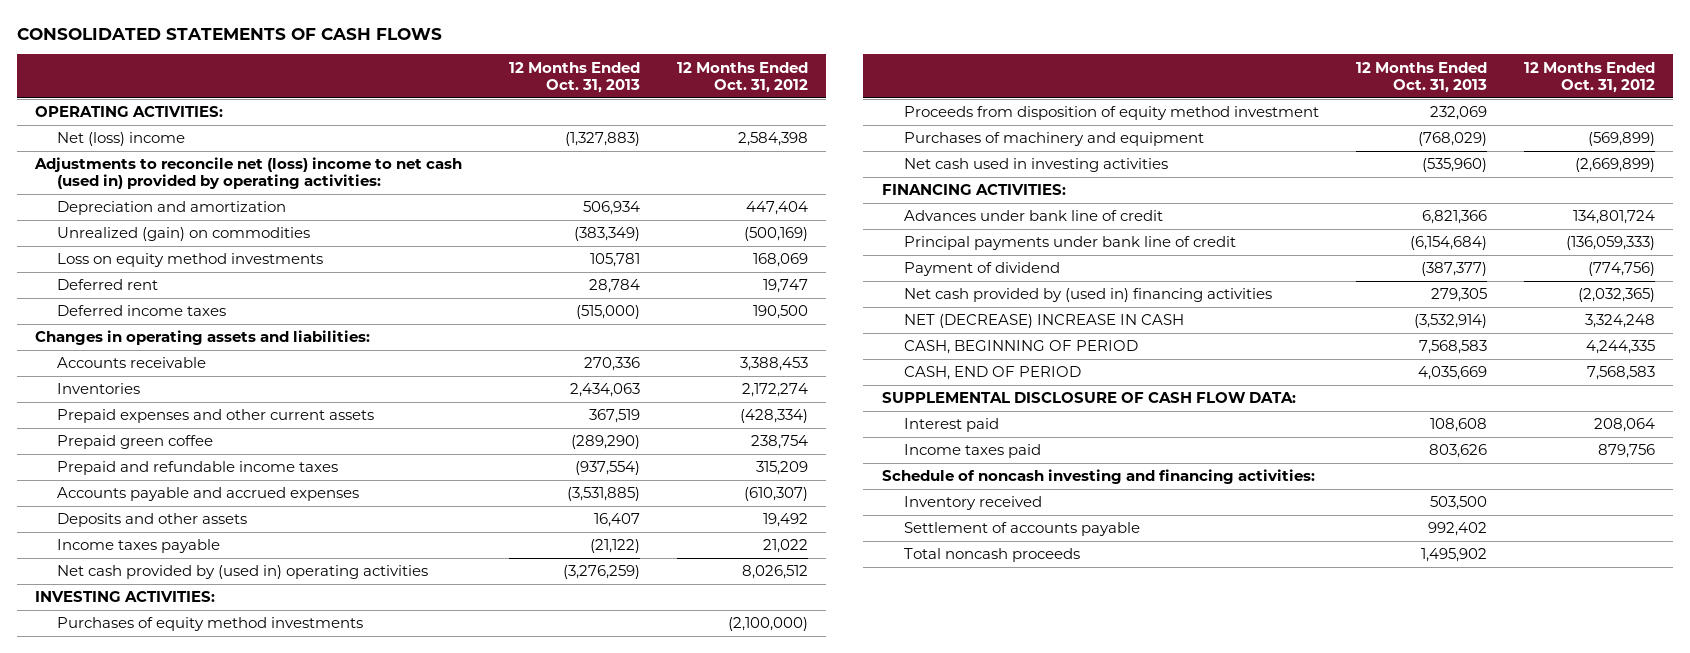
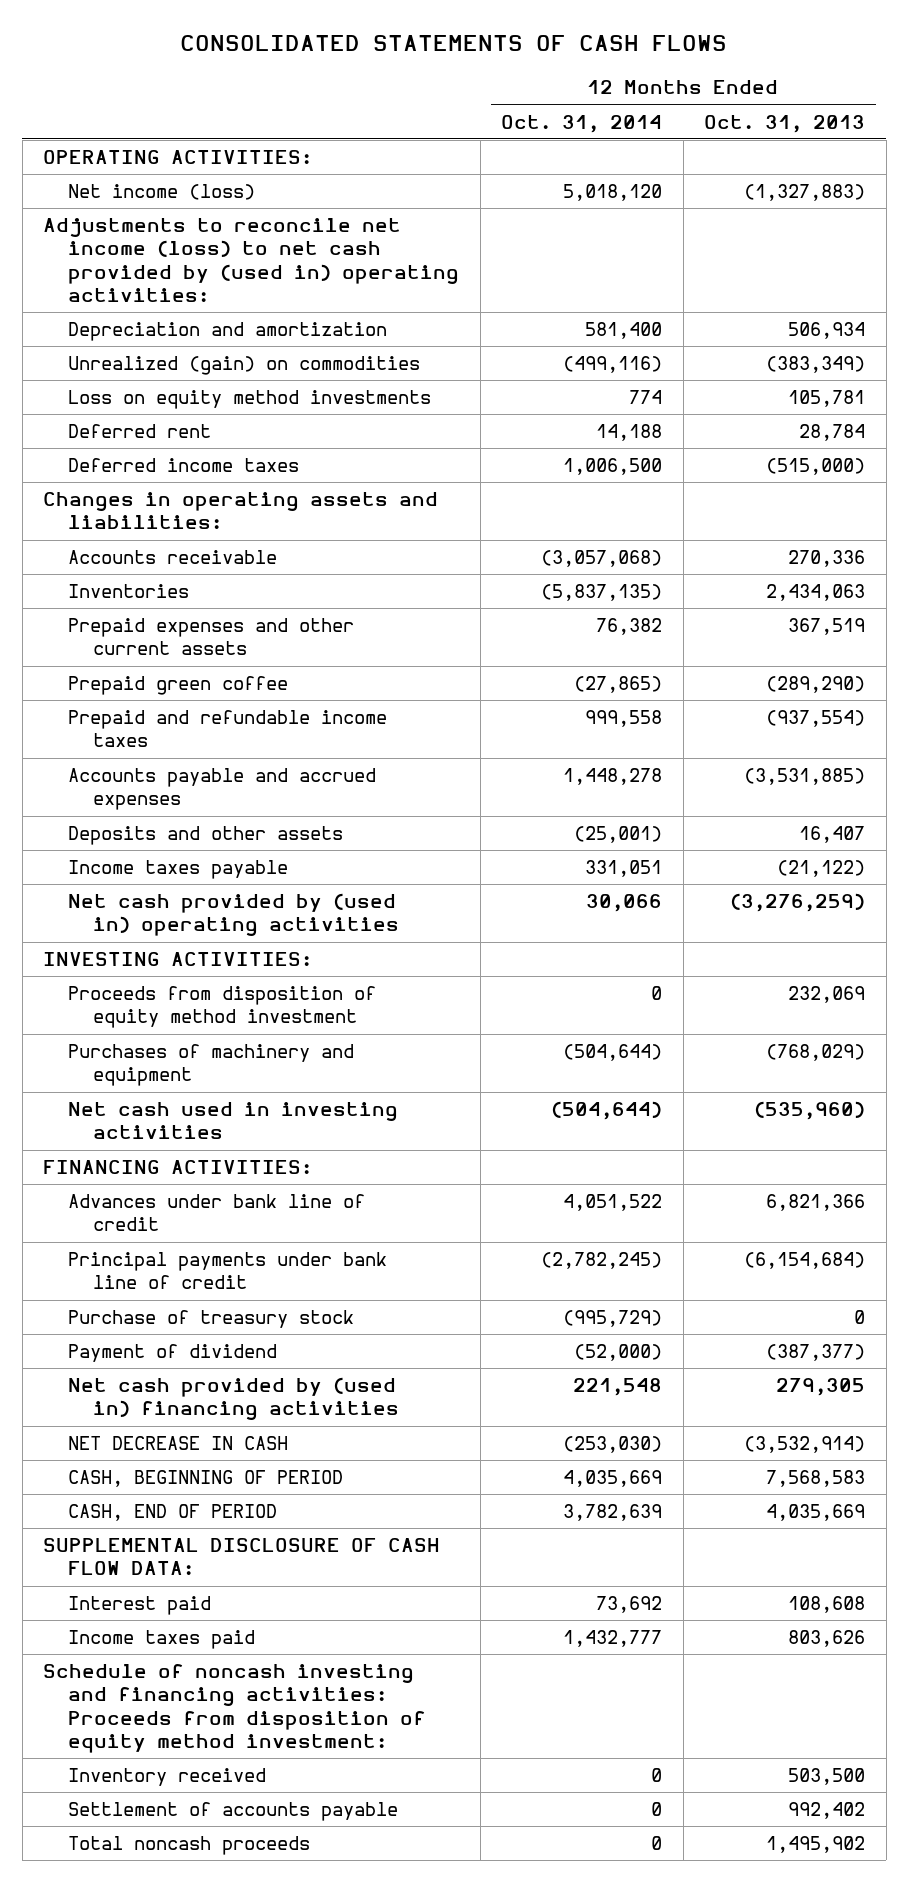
- | 12 Months Ended Oct. 31, 2013 | 12 Months Ended Oct. 31, 2012
+ | 12 Months Ended Oct. 31, 2014 | 12 Months Ended Oct. 31, 2013
- Net (loss) income | (1,327,883) | 2,584,398
- Adjustments to reconcile net (loss) income to net cash (used in) provided by operating activities:
+ Net income (loss) | 5,018,120 | (1,327,883)
+ Adjustments to reconcile net income (loss) to net cash provided by (used in) operating activities:
- Purchases of equity method investments | | (2,100,000)
+ Purchase of treasury stock | (995,729) | 0
- NET (DECREASE) INCREASE IN CASH | (3,532,914) | 3,324,248
+ NET DECREASE IN CASH | (253,030) | (3,532,914)
- Schedule of noncash investing and financing activities:
+ Schedule of noncash investing and financing activities: Proceeds from disposition of equity method investment:

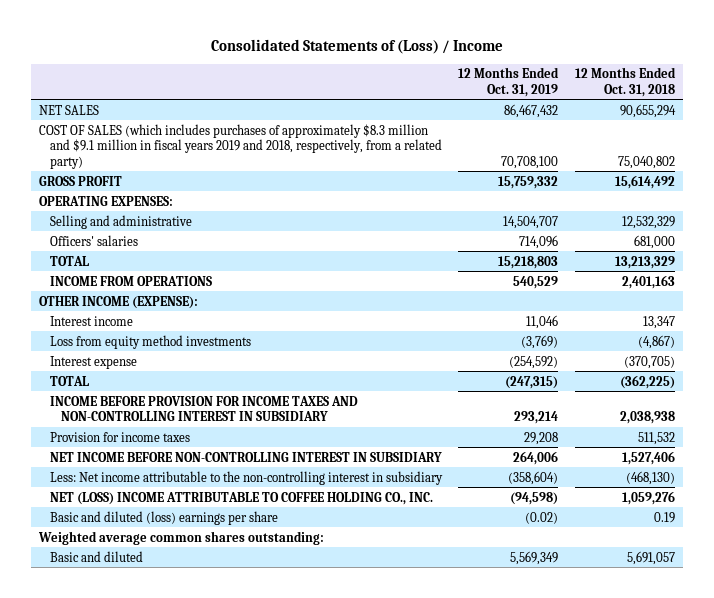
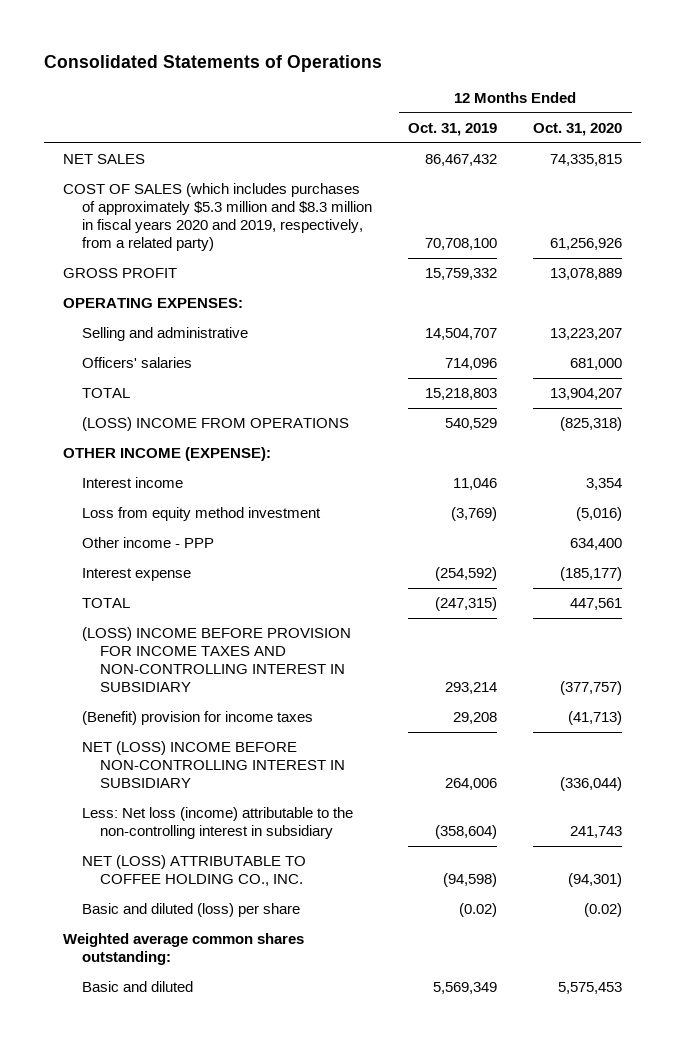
- Consolidated Statements of (Loss) / Income
+ Consolidated Statements of Operations
- | 12 Months Ended Oct. 31, 2019 | 12 Months Ended Oct. 31, 2018
+ | 12 Months Ended Oct. 31, 2019 | 12 Months Ended Oct. 31, 2020
- COST OF SALES (which includes purchases of approximately $8.3 million and $9.1 million in fiscal years 2019 and 2018, respectively, from a related party) | 70,708,100 | 75,040,802
+ COST OF SALES (which includes purchases of approximately $5.3 million and $8.3 million in fiscal years 2020 and 2019, respectively, from a related party) | 70,708,100 | 61,256,926
- INCOME FROM OPERATIONS | 540,529 | 2,401,163
+ (LOSS) INCOME FROM OPERATIONS | 540,529 | (825,318)
- Loss from equity method investments | (3,769) | (4,867)
+ Loss from equity method investment | (3,769) | (5,016)
+ Other income - PPP | | 634,400
- INCOME BEFORE PROVISION FOR INCOME TAXES AND NON-CONTROLLING INTEREST IN SUBSIDIARY | 293,214 | 2,038,938
- Provision for income taxes | 29,208 | 511,532
- NET INCOME BEFORE NON-CONTROLLING INTEREST IN SUBSIDIARY | 264,006 | 1,527,406
- Less: Net income attributable to the non-controlling interest in subsidiary | (358,604) | (468,130)
- NET (LOSS) INCOME ATTRIBUTABLE TO COFFEE HOLDING CO., INC. | (94,598) | 1,059,276
- Basic and diluted (loss) earnings per share | (0.02) | 0.19
+ (LOSS) INCOME BEFORE PROVISION FOR INCOME TAXES AND NON-CONTROLLING INTEREST IN SUBSIDIARY | 293,214 | (377,757)
+ (Benefit) provision for income taxes | 29,208 | (41,713)
+ NET (LOSS) INCOME BEFORE NON-CONTROLLING INTEREST IN SUBSIDIARY | 264,006 | (336,044)
+ Less: Net loss (income) attributable to the non-controlling interest in subsidiary | (358,604) | 241,743
+ NET (LOSS) ATTRIBUTABLE TO COFFEE HOLDING CO., INC. | (94,598) | (94,301)
+ Basic and diluted (loss) per share | (0.02) | (0.02)

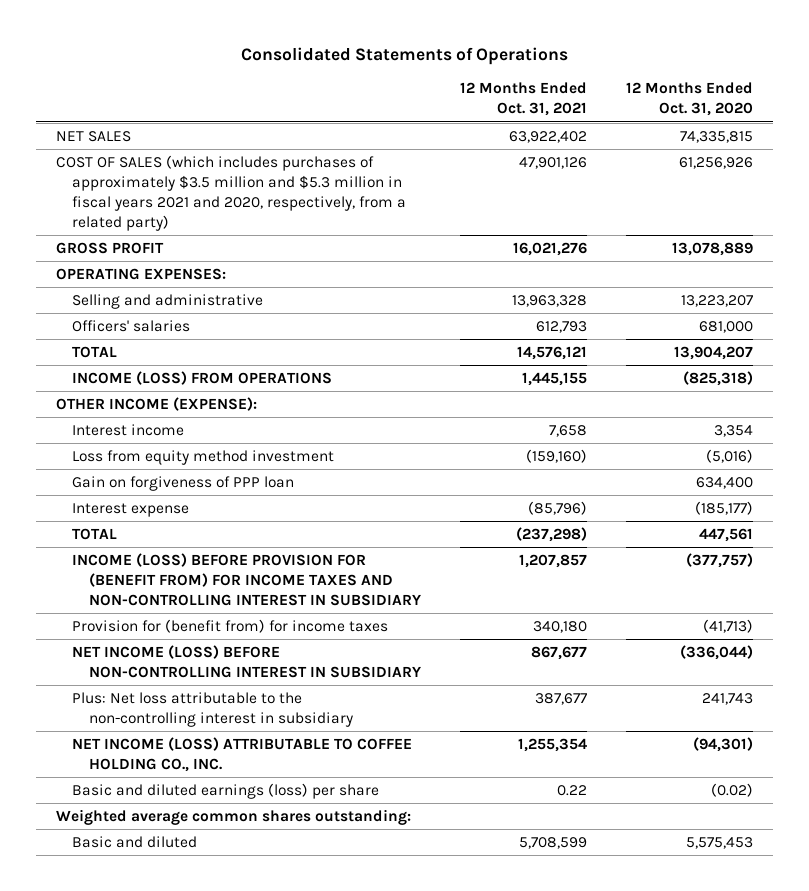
- | 12 Months Ended Oct. 31, 2019 | 12 Months Ended Oct. 31, 2020
+ | 12 Months Ended Oct. 31, 2021 | 12 Months Ended Oct. 31, 2020
- COST OF SALES (which includes purchases of approximately $5.3 million and $8.3 million in fiscal years 2020 and 2019, respectively, from a related party) | 70,708,100 | 61,256,926
+ COST OF SALES (which includes purchases of approximately $3.5 million and $5.3 million in fiscal years 2021 and 2020, respectively, from a related party) | 47,901,126 | 61,256,926
- (LOSS) INCOME FROM OPERATIONS | 540,529 | (825,318)
+ INCOME (LOSS) FROM OPERATIONS | 1,445,155 | (825,318)
- Other income - PPP | | 634,400
+ Gain on forgiveness of PPP loan | | 634,400
- (LOSS) INCOME BEFORE PROVISION FOR INCOME TAXES AND NON-CONTROLLING INTEREST IN SUBSIDIARY | 293,214 | (377,757)
- (Benefit) provision for income taxes | 29,208 | (41,713)
- NET (LOSS) INCOME BEFORE NON-CONTROLLING INTEREST IN SUBSIDIARY | 264,006 | (336,044)
- Less: Net loss (income) attributable to the non-controlling interest in subsidiary | (358,604) | 241,743
- NET (LOSS) ATTRIBUTABLE TO COFFEE HOLDING CO., INC. | (94,598) | (94,301)
- Basic and diluted (loss) per share | (0.02) | (0.02)
+ INCOME (LOSS) BEFORE PROVISION FOR (BENEFIT FROM) FOR INCOME TAXES AND NON-CONTROLLING INTEREST IN SUBSIDIARY | 1,207,857 | (377,757)
+ Provision for (benefit from) for income taxes | 340,180 | (41,713)
+ NET INCOME (LOSS) BEFORE NON-CONTROLLING INTEREST IN SUBSIDIARY | 867,677 | (336,044)
+ Plus: Net loss attributable to the non-controlling interest in subsidiary | 387,677 | 241,743
+ NET INCOME (LOSS) ATTRIBUTABLE TO COFFEE HOLDING CO., INC. | 1,255,354 | (94,301)
+ Basic and diluted earnings (loss) per share | 0.22 | (0.02)

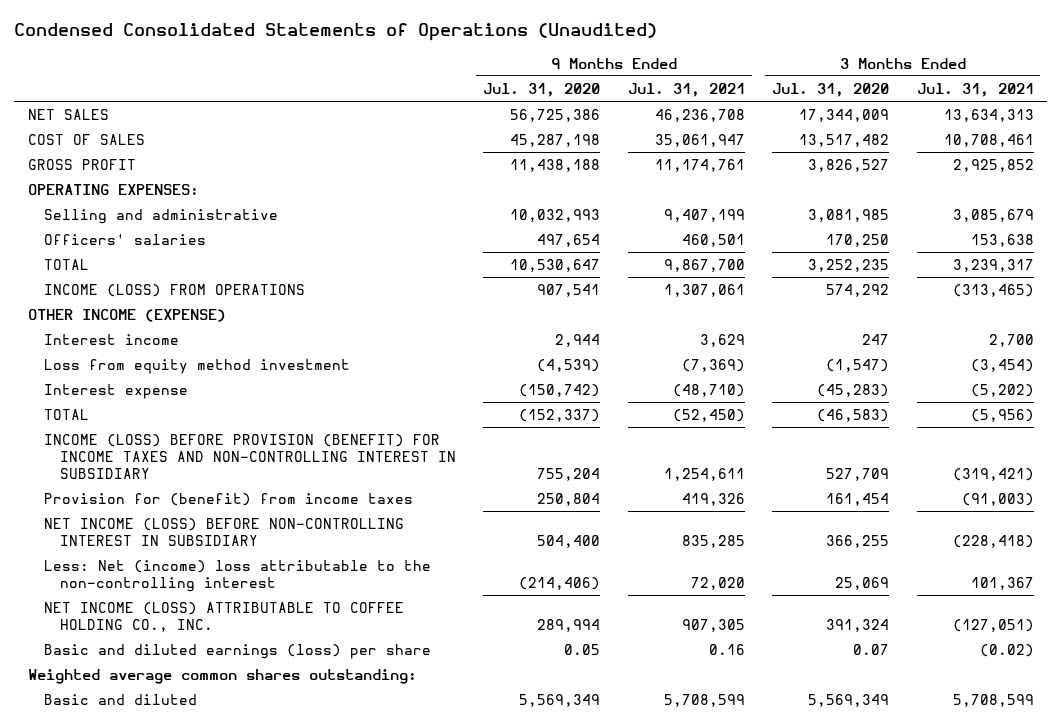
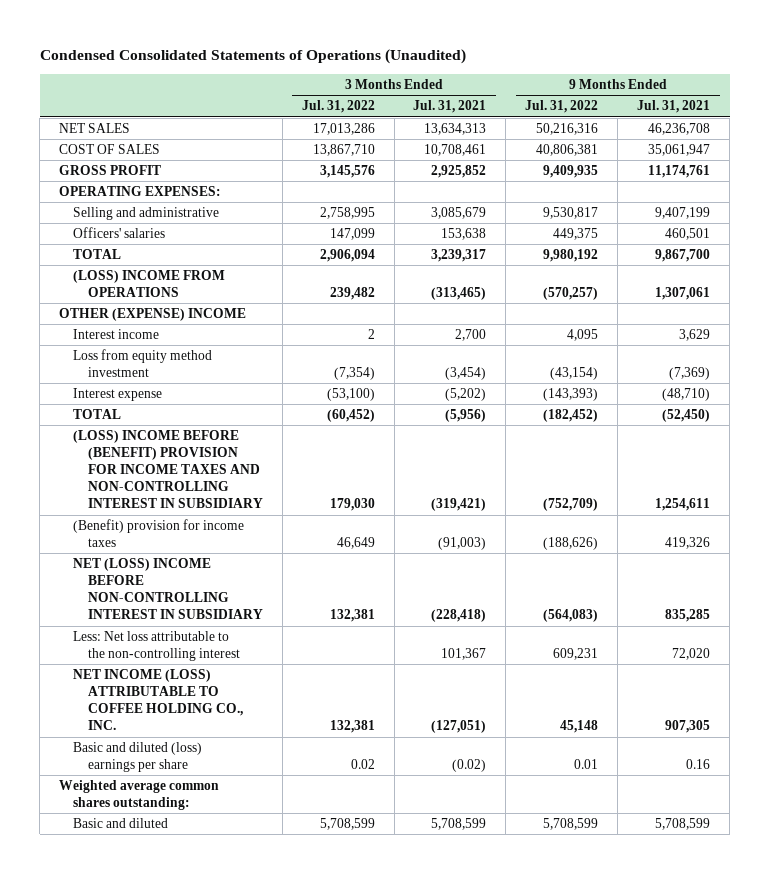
- | 9 Months Ended Jul. 31, 2020 | 9 Months Ended Jul. 31, 2021 | 3 Months Ended Jul. 31, 2020 | 3 Months Ended Jul. 31, 2021
+ | 3 Months Ended Jul. 31, 2022 | 3 Months Ended Jul. 31, 2021 | 9 Months Ended Jul. 31, 2022 | 9 Months Ended Jul. 31, 2021
- INCOME (LOSS) FROM OPERATIONS | 907,541 | 1,307,061 | 574,292 | (313,465)
- OTHER INCOME (EXPENSE)
+ (LOSS) INCOME FROM OPERATIONS | 239,482 | (313,465) | (570,257) | 1,307,061
+ OTHER (EXPENSE) INCOME
- INCOME (LOSS) BEFORE PROVISION (BENEFIT) FOR INCOME TAXES AND NON-CONTROLLING INTEREST IN SUBSIDIARY | 755,204 | 1,254,611 | 527,709 | (319,421)
- Provision for (benefit) from income taxes | 250,804 | 419,326 | 161,454 | (91,003)
- NET INCOME (LOSS) BEFORE NON-CONTROLLING INTEREST IN SUBSIDIARY | 504,400 | 835,285 | 366,255 | (228,418)
- Less: Net (income) loss attributable to the non-controlling interest | (214,406) | 72,020 | 25,069 | 101,367
+ (LOSS) INCOME BEFORE (BENEFIT) PROVISION FOR INCOME TAXES AND NON-CONTROLLING INTEREST IN SUBSIDIARY | 179,030 | (319,421) | (752,709) | 1,254,611
+ (Benefit) provision for income taxes | 46,649 | (91,003) | (188,626) | 419,326
+ NET (LOSS) INCOME BEFORE NON-CONTROLLING INTEREST IN SUBSIDIARY | 132,381 | (228,418) | (564,083) | 835,285
+ Less: Net loss attributable to the non-controlling interest | | 101,367 | 609,231 | 72,020
- Basic and diluted earnings (loss) per share | 0.05 | 0.16 | 0.07 | (0.02)
+ Basic and diluted (loss) earnings per share | 0.02 | (0.02) | 0.01 | 0.16

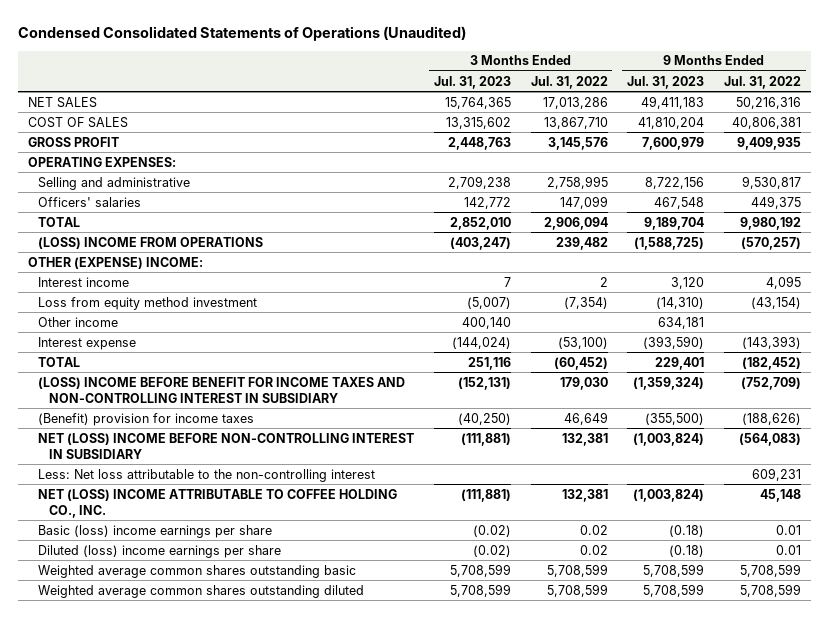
- | 3 Months Ended Jul. 31, 2022 | 3 Months Ended Jul. 31, 2021 | 9 Months Ended Jul. 31, 2022 | 9 Months Ended Jul. 31, 2021
+ | 3 Months Ended Jul. 31, 2023 | 3 Months Ended Jul. 31, 2022 | 9 Months Ended Jul. 31, 2023 | 9 Months Ended Jul. 31, 2022
- OTHER (EXPENSE) INCOME
+ OTHER (EXPENSE) INCOME:
+ Other income | 400,140 | | 634,181 |
- (LOSS) INCOME BEFORE (BENEFIT) PROVISION FOR INCOME TAXES AND NON-CONTROLLING INTEREST IN SUBSIDIARY | 179,030 | (319,421) | (752,709) | 1,254,611
+ (LOSS) INCOME BEFORE BENEFIT FOR INCOME TAXES AND NON-CONTROLLING INTEREST IN SUBSIDIARY | (152,131) | 179,030 | (1,359,324) | (752,709)
- NET INCOME (LOSS) ATTRIBUTABLE TO COFFEE HOLDING CO., INC. | 132,381 | (127,051) | 45,148 | 907,305
- Basic and diluted (loss) earnings per share | 0.02 | (0.02) | 0.01 | 0.16
- Weighted average common shares outstanding:
- Basic and diluted | 5,708,599 | 5,708,599 | 5,708,599 | 5,708,599
+ NET (LOSS) INCOME ATTRIBUTABLE TO COFFEE HOLDING CO., INC. | (111,881) | 132,381 | (1,003,824) | 45,148
+ Basic (loss) income earnings per share | (0.02) | 0.02 | (0.18) | 0.01
+ Diluted (loss) income earnings per share | (0.02) | 0.02 | (0.18) | 0.01
+ Weighted average common shares outstanding basic | 5,708,599 | 5,708,599 | 5,708,599 | 5,708,599
+ Weighted average common shares outstanding diluted | 5,708,599 | 5,708,599 | 5,708,599 | 5,708,599

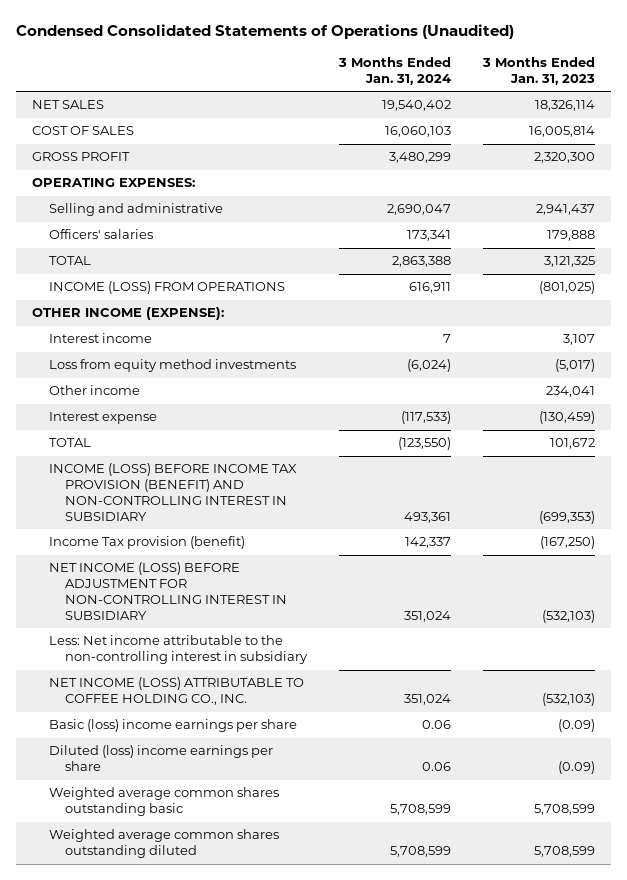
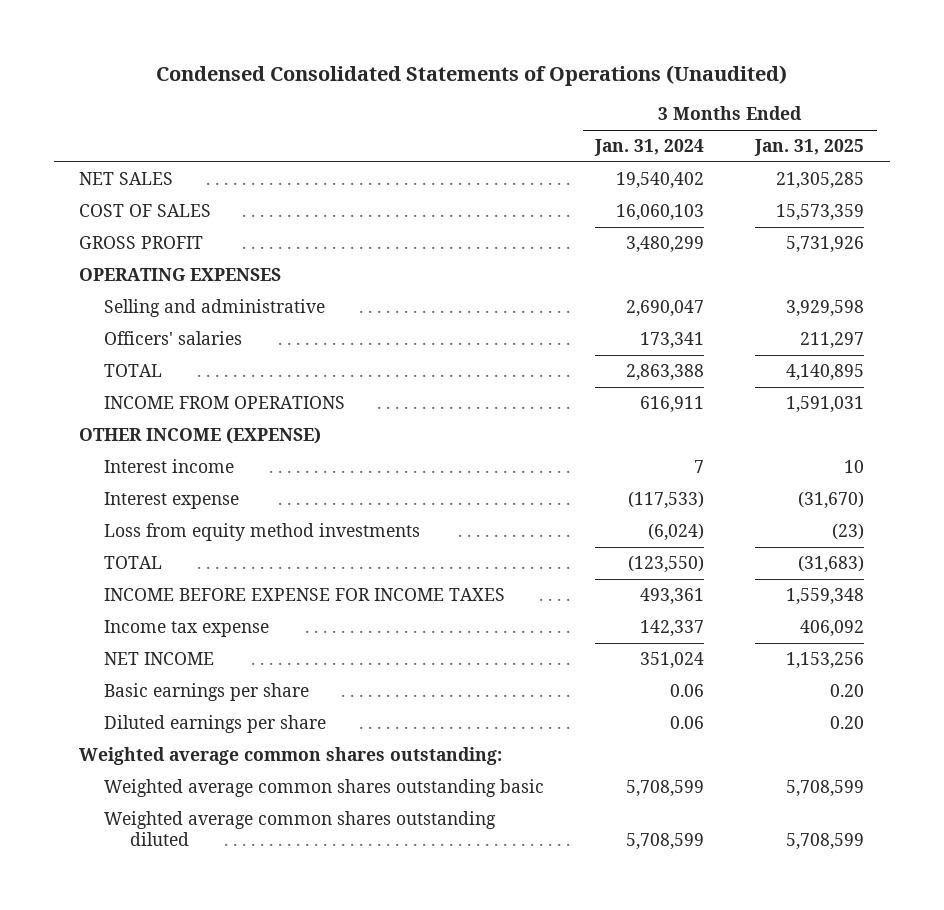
- | 3 Months Ended Jan. 31, 2024 | 3 Months Ended Jan. 31, 2023
+ | 3 Months Ended Jan. 31, 2024 | 3 Months Ended Jan. 31, 2025
- OPERATING EXPENSES:
+ OPERATING EXPENSES
- INCOME (LOSS) FROM OPERATIONS | 616,911 | (801,025)
- OTHER INCOME (EXPENSE):
+ INCOME FROM OPERATIONS | 616,911 | 1,591,031
+ OTHER INCOME (EXPENSE)
- Other income | | 234,041
moved down: Loss from equity method investments | (6,024) | (23)
- INCOME (LOSS) BEFORE INCOME TAX PROVISION (BENEFIT) AND NON-CONTROLLING INTEREST IN SUBSIDIARY | 493,361 | (699,353)
- Income Tax provision (benefit) | 142,337 | (167,250)
- NET INCOME (LOSS) BEFORE ADJUSTMENT FOR NON-CONTROLLING INTEREST IN SUBSIDIARY | 351,024 | (532,103)
- Less: Net income attributable to the non-controlling interest in subsidiary
- NET INCOME (LOSS) ATTRIBUTABLE TO COFFEE HOLDING CO., INC. | 351,024 | (532,103)
- Basic (loss) income earnings per share | 0.06 | (0.09)
- Diluted (loss) income earnings per share | 0.06 | (0.09)
+ INCOME BEFORE EXPENSE FOR INCOME TAXES | 493,361 | 1,559,348
+ Income tax expense | 142,337 | 406,092
+ NET INCOME | 351,024 | 1,153,256
+ Basic earnings per share | 0.06 | 0.20
+ Diluted earnings per share | 0.06 | 0.20
+ Weighted average common shares outstanding:

